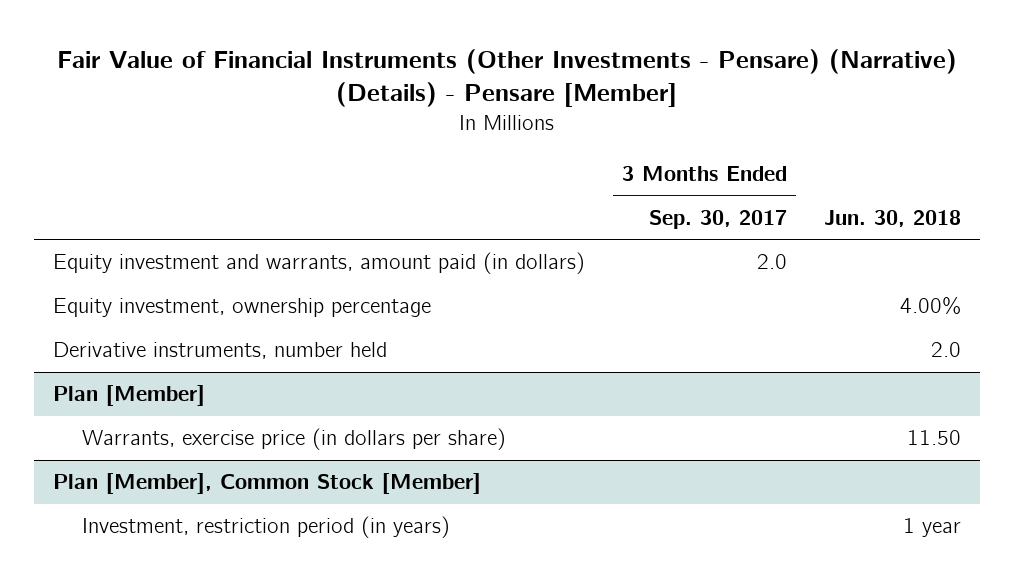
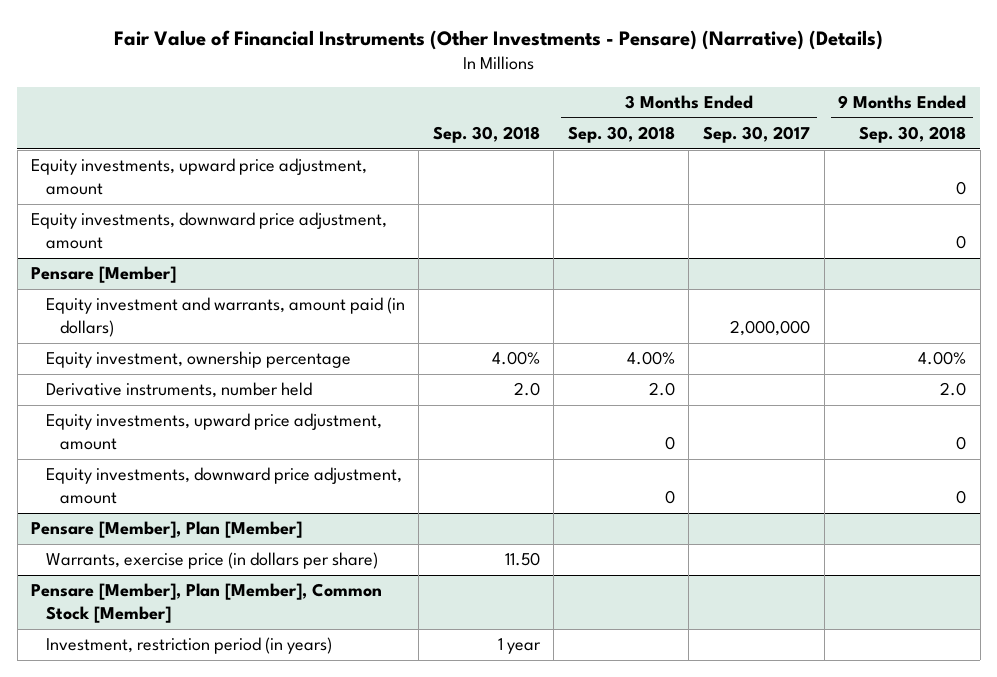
- Fair Value of Financial Instruments (Other Investments - Pensare) (Narrative) (Details) - Pensare [Member]
+ Fair Value of Financial Instruments (Other Investments - Pensare) (Narrative) (Details)
- | 3 Months Ended Sep. 30, 2017 | Jun. 30, 2018
+ | Sep. 30, 2018 | 3 Months Ended Sep. 30, 2018 | 3 Months Ended Sep. 30, 2017 | 9 Months Ended Sep. 30, 2018
- Equity investment and warrants, amount paid (in dollars) | 2.0 |
- Equity investment, ownership percentage | | 4.00%
- Derivative instruments, number held | | 2.0
- Plan [Member]
- Warrants, exercise price (in dollars per share) | | 11.50
- Plan [Member], Common Stock [Member]
+ Equity investments, upward price adjustment, amount | | | | 0
+ Equity investments, downward price adjustment, amount | | | | 0
+ Pensare [Member]
+ Equity investment and warrants, amount paid (in dollars) | | | 2,000,000 |
+ Equity investment, ownership percentage | 4.00% | 4.00% | | 4.00%
+ Derivative instruments, number held | 2.0 | 2.0 | | 2.0
+ Equity investments, upward price adjustment, amount | | 0 | | 0
+ Equity investments, downward price adjustment, amount | | 0 | | 0
+ Pensare [Member], Plan [Member]
+ Warrants, exercise price (in dollars per share) | 11.50 | | |
+ Pensare [Member], Plan [Member], Common Stock [Member]

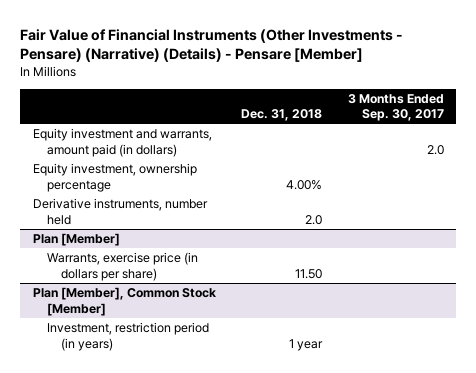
- Fair Value of Financial Instruments (Other Investments - Pensare) (Narrative) (Details)
+ Fair Value of Financial Instruments (Other Investments - Pensare) (Narrative) (Details) - Pensare [Member]
- | Sep. 30, 2018 | 3 Months Ended Sep. 30, 2018 | 3 Months Ended Sep. 30, 2017 | 9 Months Ended Sep. 30, 2018
+ | Dec. 31, 2018 | 3 Months Ended Sep. 30, 2017
- Equity investments, upward price adjustment, amount | | | | 0
- Equity investments, downward price adjustment, amount | | | | 0
- Pensare [Member]
- Equity investment and warrants, amount paid (in dollars) | | | 2,000,000 |
- Equity investment, ownership percentage | 4.00% | 4.00% | | 4.00%
- Derivative instruments, number held | 2.0 | 2.0 | | 2.0
- Equity investments, upward price adjustment, amount | | 0 | | 0
- Equity investments, downward price adjustment, amount | | 0 | | 0
- Pensare [Member], Plan [Member]
- Warrants, exercise price (in dollars per share) | 11.50 | | |
- Pensare [Member], Plan [Member], Common Stock [Member]
+ Equity investment and warrants, amount paid (in dollars) | | 2.0
+ Equity investment, ownership percentage | 4.00% |
+ Derivative instruments, number held | 2.0 |
+ Plan [Member]
+ Warrants, exercise price (in dollars per share) | 11.50 |
+ Plan [Member], Common Stock [Member]

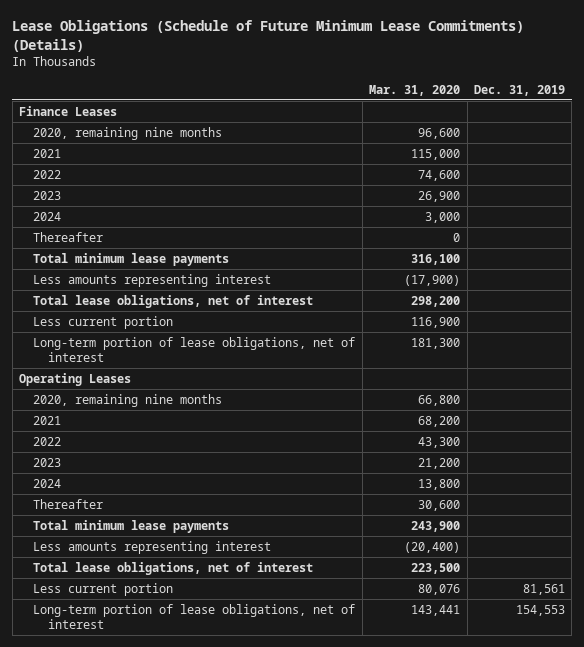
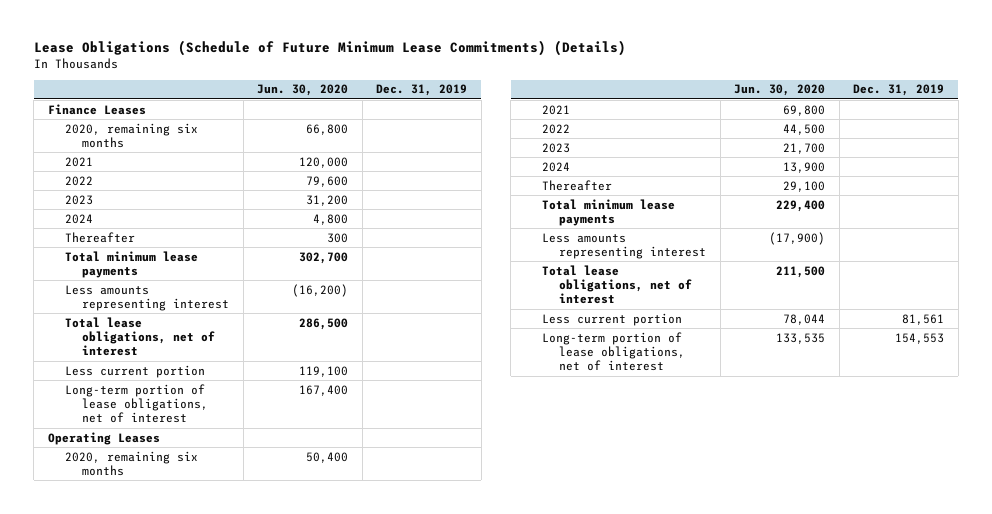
- | Mar. 31, 2020 | Dec. 31, 2019
+ | Jun. 30, 2020 | Dec. 31, 2019
- 2020, remaining nine months | 96,600 |
+ 2020, remaining six months | 66,800 |
- 2020, remaining nine months | 66,800 |
+ 2020, remaining six months | 50,400 |

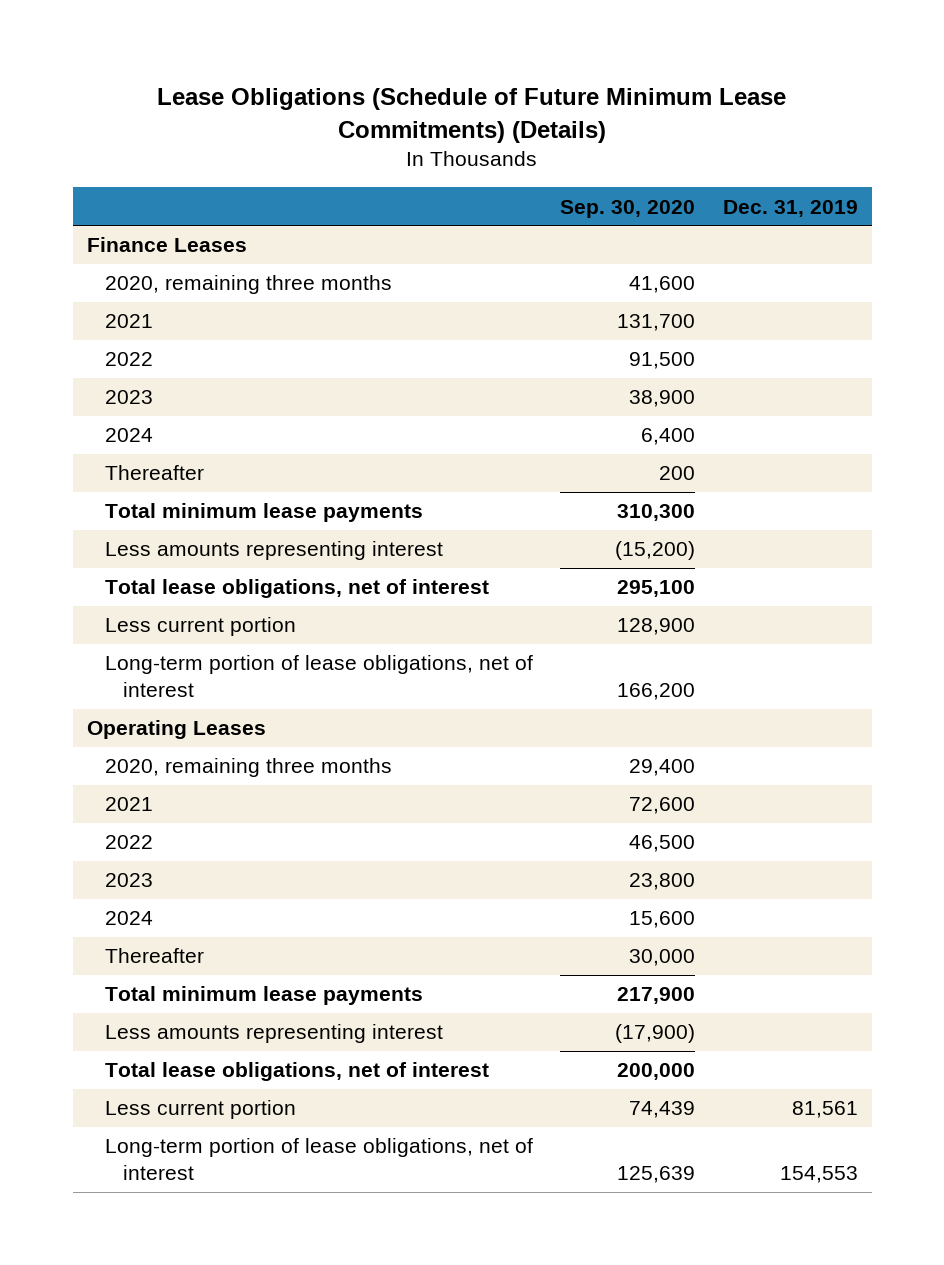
- | Jun. 30, 2020 | Dec. 31, 2019
+ | Sep. 30, 2020 | Dec. 31, 2019
- 2020, remaining six months | 66,800 |
+ 2020, remaining three months | 41,600 |
- 2020, remaining six months | 50,400 |
+ 2020, remaining three months | 29,400 |

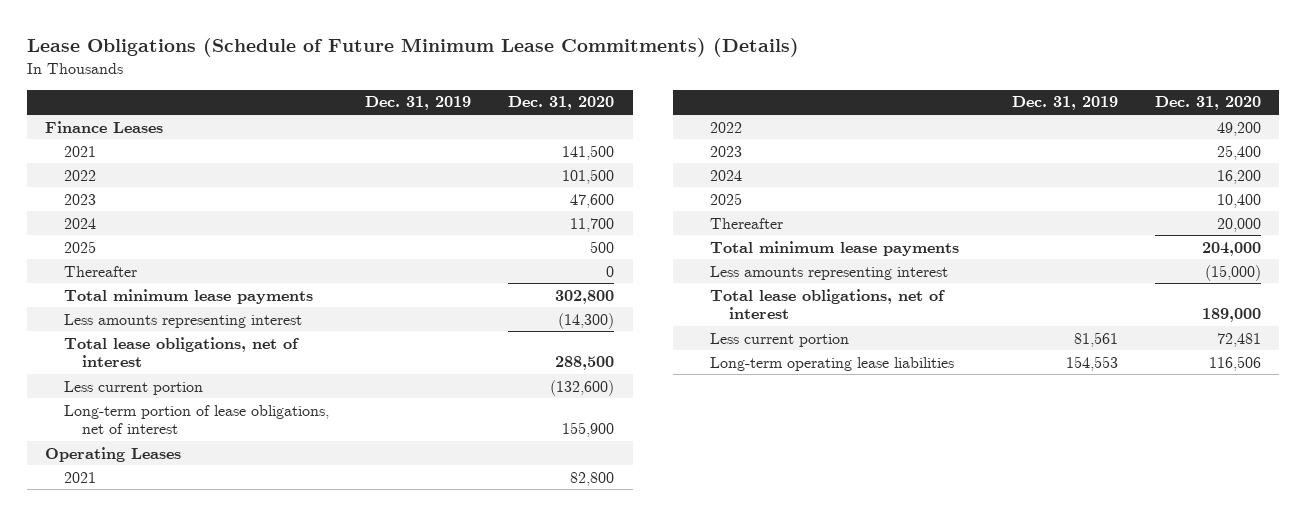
- | Sep. 30, 2020 | Dec. 31, 2019
+ | Dec. 31, 2019 | Dec. 31, 2020
- 2020, remaining three months | 41,600 |
+ 2025 | | 500
- 2020, remaining three months | 29,400 |
+ 2025 | | 10,400
- Long-term portion of lease obligations, net of interest | 125,639 | 154,553
+ Long-term operating lease liabilities | 154,553 | 116,506

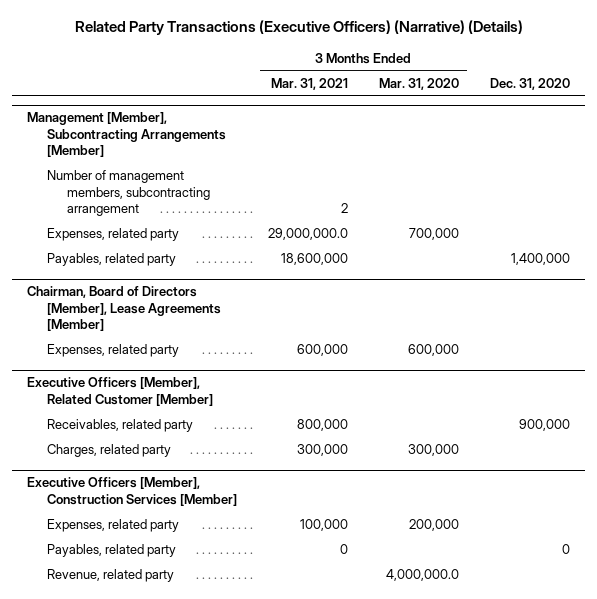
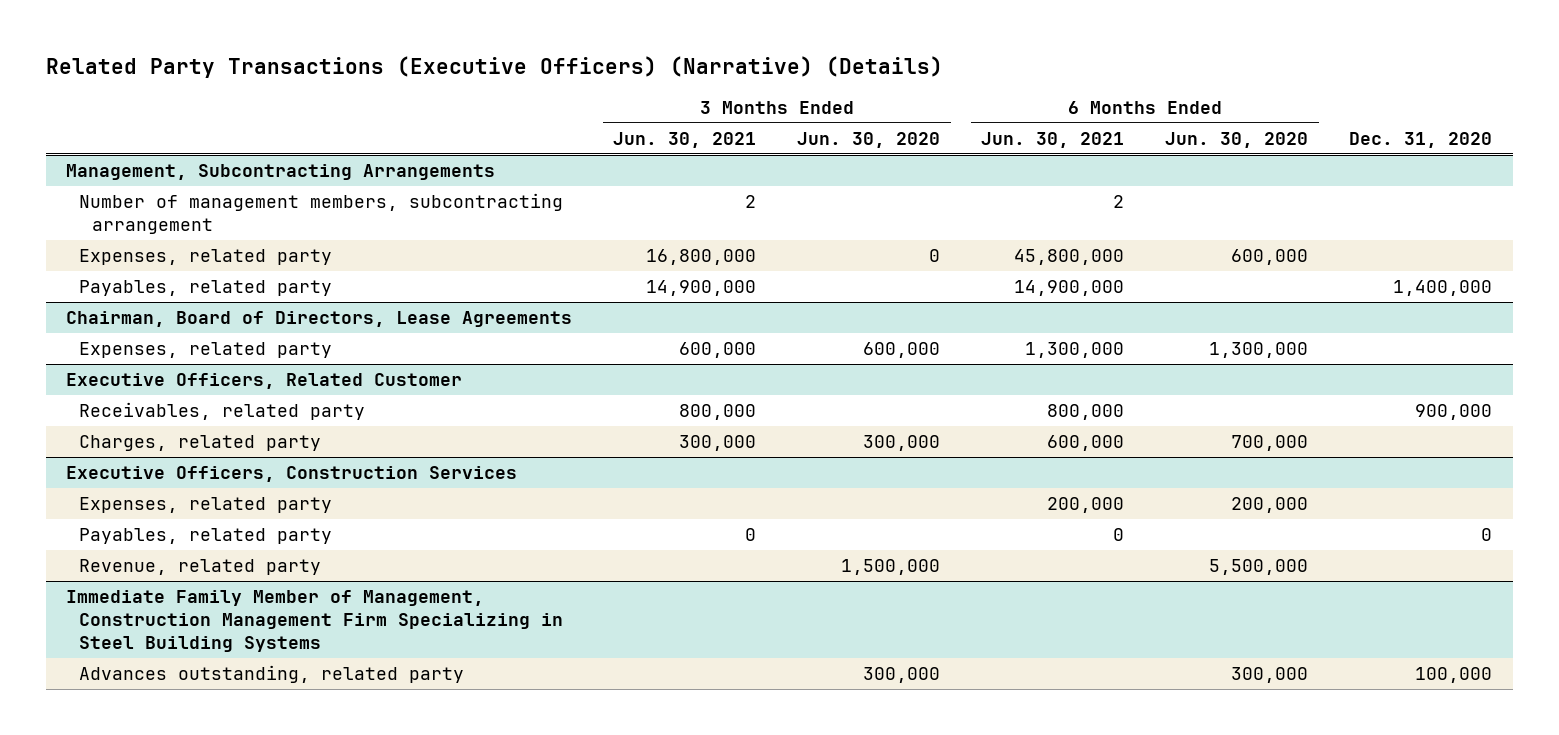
- | 3 Months Ended Mar. 31, 2021 | 3 Months Ended Mar. 31, 2020 | Dec. 31, 2020
+ | 3 Months Ended Jun. 30, 2021 | 3 Months Ended Jun. 30, 2020 | 6 Months Ended Jun. 30, 2021 | 6 Months Ended Jun. 30, 2020 | Dec. 31, 2020
- Management [Member], Subcontracting Arrangements [Member]
+ Management, Subcontracting Arrangements
- Chairman, Board of Directors [Member], Lease Agreements [Member]
+ Chairman, Board of Directors, Lease Agreements
- Executive Officers [Member], Related Customer [Member]
+ Executive Officers, Related Customer
- Executive Officers [Member], Construction Services [Member]
+ Executive Officers, Construction Services
+ Immediate Family Member of Management, Construction Management Firm Specializing in Steel Building Systems
+ Advances outstanding, related party | | 300,000 | | 300,000 | 100,000

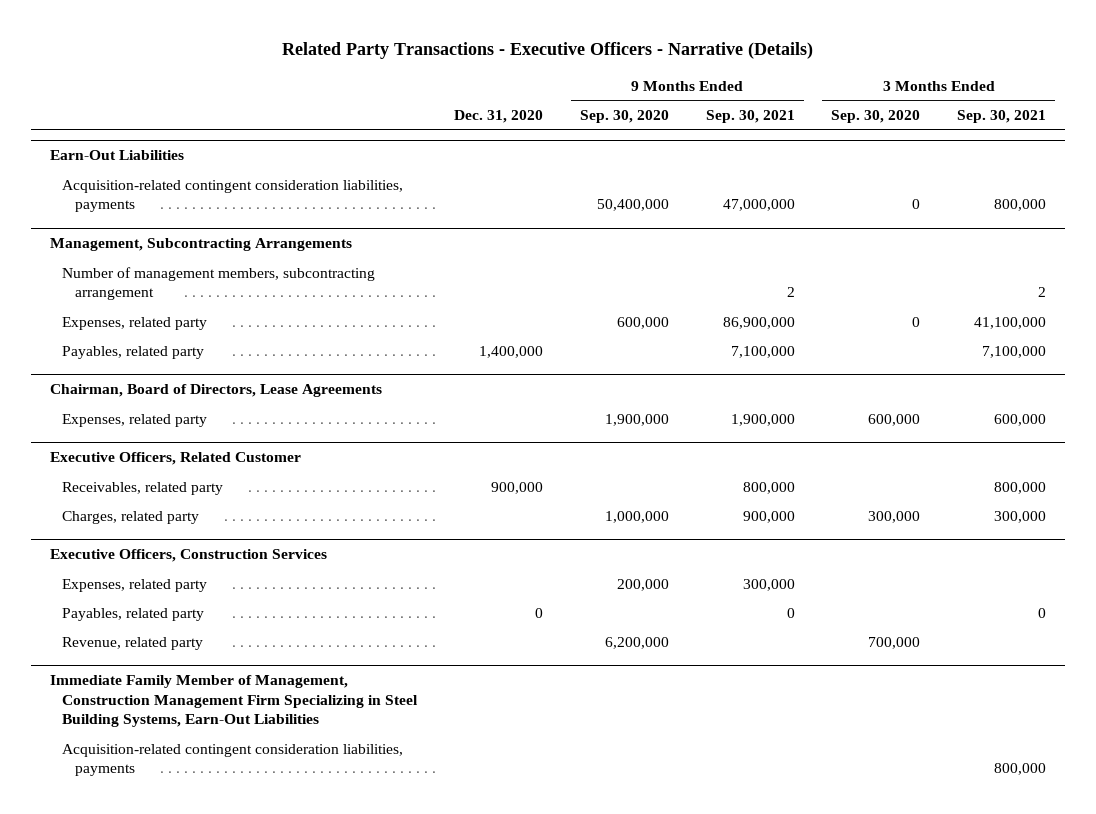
- Related Party Transactions (Executive Officers) (Narrative) (Details)
+ Related Party Transactions - Executive Officers - Narrative (Details)
- | 3 Months Ended Jun. 30, 2021 | 3 Months Ended Jun. 30, 2020 | 6 Months Ended Jun. 30, 2021 | 6 Months Ended Jun. 30, 2020 | Dec. 31, 2020
+ | Dec. 31, 2020 | 9 Months Ended Sep. 30, 2020 | 9 Months Ended Sep. 30, 2021 | 3 Months Ended Sep. 30, 2020 | 3 Months Ended Sep. 30, 2021
+ Earn-Out Liabilities
+ Acquisition-related contingent consideration liabilities, payments | | 50,400,000 | 47,000,000 | 0 | 800,000
- Immediate Family Member of Management, Construction Management Firm Specializing in Steel Building Systems
- Advances outstanding, related party | | 300,000 | | 300,000 | 100,000
+ Immediate Family Member of Management, Construction Management Firm Specializing in Steel Building Systems, Earn-Out Liabilities
+ Acquisition-related contingent consideration liabilities, payments | | | | | 800,000

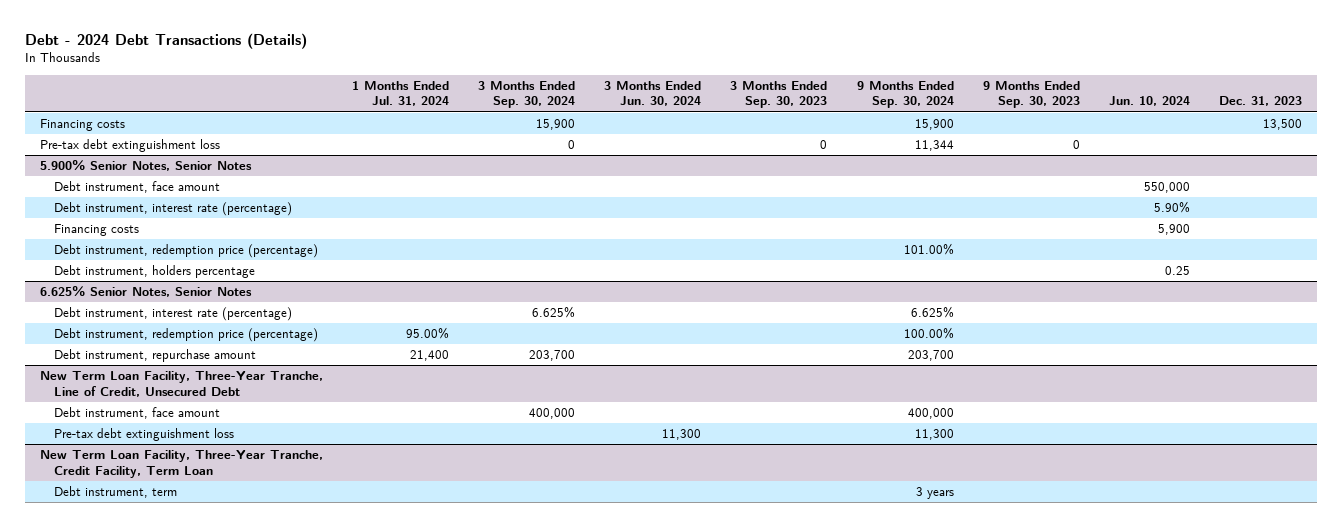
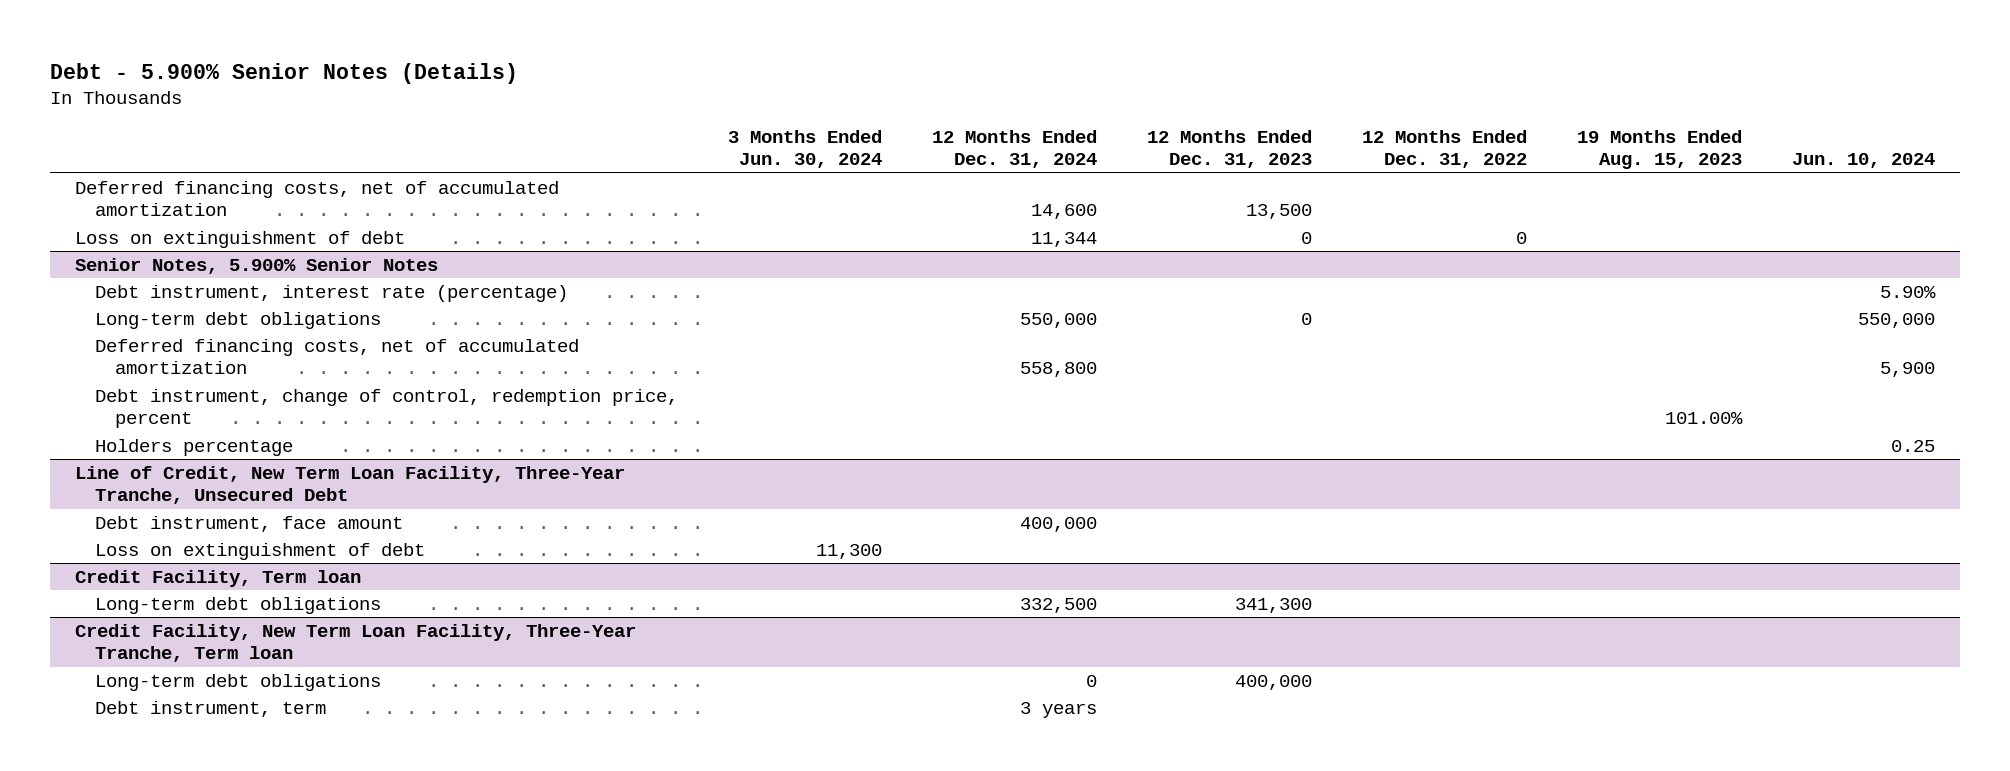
- Debt - 2024 Debt Transactions (Details)
+ Debt - 5.900% Senior Notes (Details)
- | 1 Months Ended Jul. 31, 2024 | 3 Months Ended Sep. 30, 2024 | 3 Months Ended Jun. 30, 2024 | 3 Months Ended Sep. 30, 2023 | 9 Months Ended Sep. 30, 2024 | 9 Months Ended Sep. 30, 2023 | Jun. 10, 2024 | Dec. 31, 2023
+ | 3 Months Ended Jun. 30, 2024 | 12 Months Ended Dec. 31, 2024 | 12 Months Ended Dec. 31, 2023 | 12 Months Ended Dec. 31, 2022 | 19 Months Ended Aug. 15, 2023 | Jun. 10, 2024
- Financing costs | | 15,900 | | | 15,900 | | | 13,500
- Pre-tax debt extinguishment loss | | 0 | | 0 | 11,344 | 0 | |
- 5.900% Senior Notes, Senior Notes
- Debt instrument, face amount | | | | | | | 550,000 |
+ Deferred financing costs, net of accumulated amortization | | 14,600 | 13,500 | | |
+ Loss on extinguishment of debt | | 11,344 | 0 | 0 | |
+ Senior Notes, 5.900% Senior Notes
- Financing costs | | | | | | | 5,900 |
- Debt instrument, redemption price (percentage) | | | | | 101.00% | | |
- Debt instrument, holders percentage | | | | | | | 0.25 |
- 6.625% Senior Notes, Senior Notes
- Debt instrument, interest rate (percentage) | | 6.625% | | | 6.625% | | |
- Debt instrument, redemption price (percentage) | 95.00% | | | | 100.00% | | |
- Debt instrument, repurchase amount | 21,400 | 203,700 | | | 203,700 | | |
- New Term Loan Facility, Three-Year Tranche, Line of Credit, Unsecured Debt
+ Long-term debt obligations | | 550,000 | 0 | | | 550,000
+ Deferred financing costs, net of accumulated amortization | | 558,800 | | | | 5,900
+ Debt instrument, change of control, redemption price, percent | | | | | 101.00% |
+ Holders percentage | | | | | | 0.25
+ Line of Credit, New Term Loan Facility, Three-Year Tranche, Unsecured Debt
- Pre-tax debt extinguishment loss | | | 11,300 | | 11,300 | | |
- New Term Loan Facility, Three-Year Tranche, Credit Facility, Term Loan
+ Loss on extinguishment of debt | 11,300 | | | | |
+ Credit Facility, Term loan
+ Long-term debt obligations | | 332,500 | 341,300 | | |
+ Credit Facility, New Term Loan Facility, Three-Year Tranche, Term loan
+ Long-term debt obligations | | 0 | 400,000 | | |

